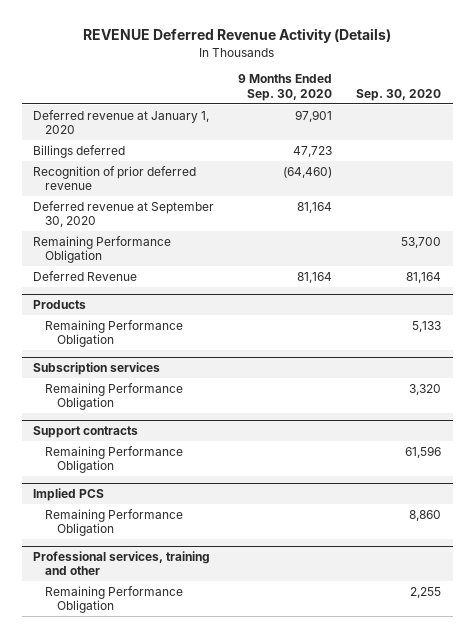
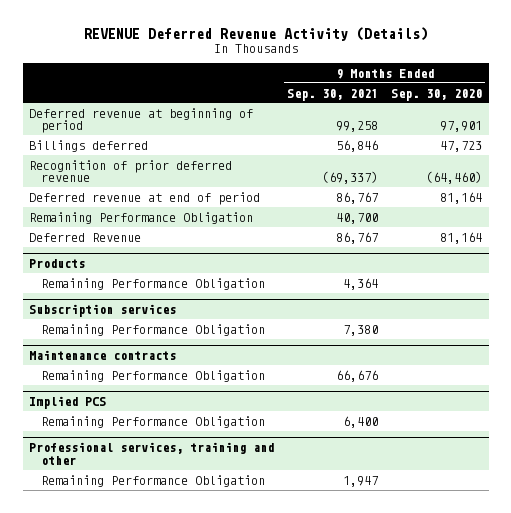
- | 9 Months Ended Sep. 30, 2020 | Sep. 30, 2020
+ | 9 Months Ended Sep. 30, 2021 | 9 Months Ended Sep. 30, 2020
- Deferred revenue at January 1, 2020 | 97,901 |
+ Deferred revenue at beginning of period | 99,258 | 97,901
- Deferred revenue at September 30, 2020 | 81,164 |
+ Deferred revenue at end of period | 86,767 | 81,164
- Support contracts
+ Maintenance contracts

